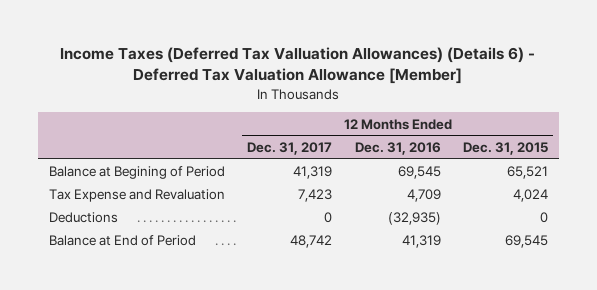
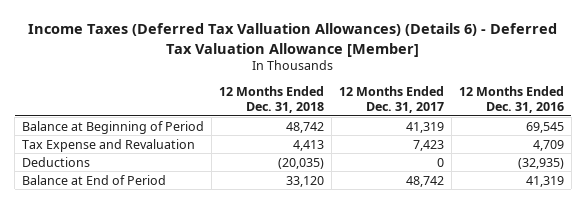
- | 12 Months Ended Dec. 31, 2017 | 12 Months Ended Dec. 31, 2016 | 12 Months Ended Dec. 31, 2015
+ | 12 Months Ended Dec. 31, 2018 | 12 Months Ended Dec. 31, 2017 | 12 Months Ended Dec. 31, 2016
- Balance at Begining of Period | 41,319 | 69,545 | 65,521
+ Balance at Beginning of Period | 48,742 | 41,319 | 69,545

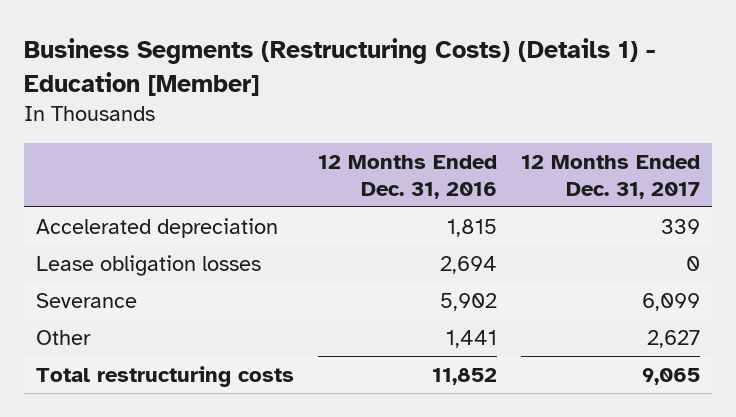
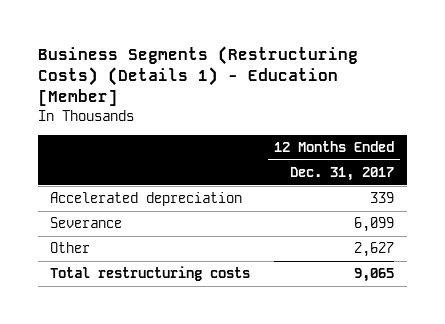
- | 12 Months Ended Dec. 31, 2016 | 12 Months Ended Dec. 31, 2017
+ | 12 Months Ended Dec. 31, 2017
- Lease obligation losses | 2,694 | 0

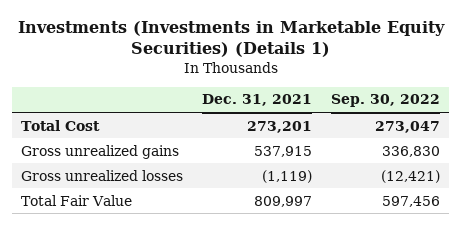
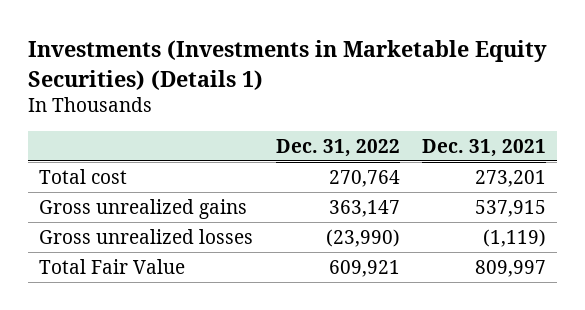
- | Dec. 31, 2021 | Sep. 30, 2022
+ | Dec. 31, 2022 | Dec. 31, 2021
- Total Cost | 273,201 | 273,047
+ Total cost | 270,764 | 273,201

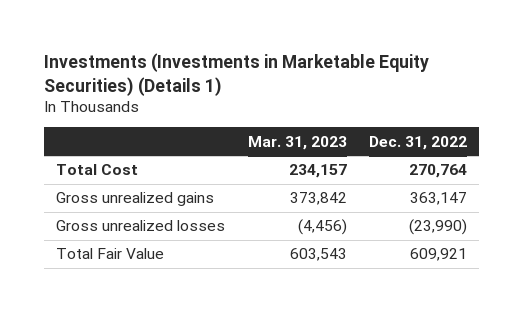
- | Dec. 31, 2022 | Dec. 31, 2021
+ | Mar. 31, 2023 | Dec. 31, 2022
- Total cost | 270,764 | 273,201
+ Total Cost | 234,157 | 270,764

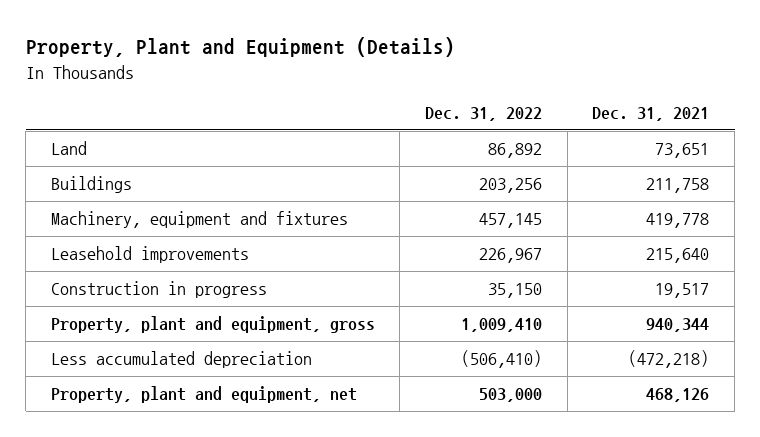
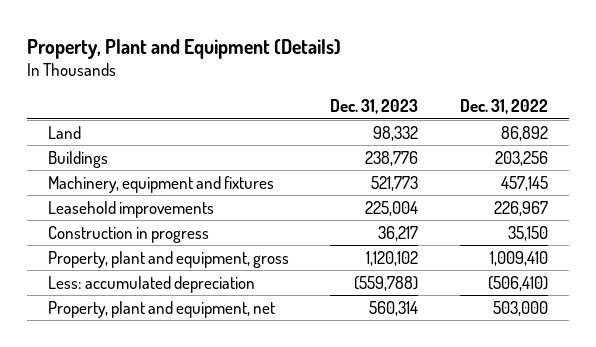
- | Dec. 31, 2022 | Dec. 31, 2021
+ | Dec. 31, 2023 | Dec. 31, 2022
- Less accumulated depreciation | (506,410) | (472,218)
+ Less: accumulated depreciation | (559,788) | (506,410)

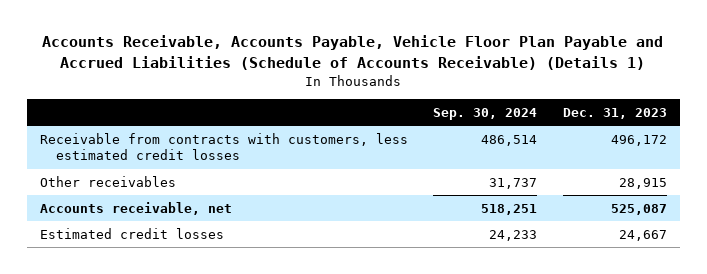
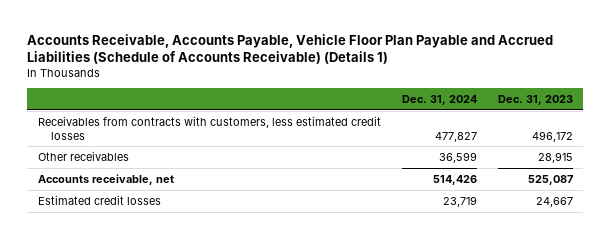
- | Sep. 30, 2024 | Dec. 31, 2023
+ | Dec. 31, 2024 | Dec. 31, 2023
- Receivable from contracts with customers, less estimated credit losses | 486,514 | 496,172
+ Receivables from contracts with customers, less estimated credit losses | 477,827 | 496,172

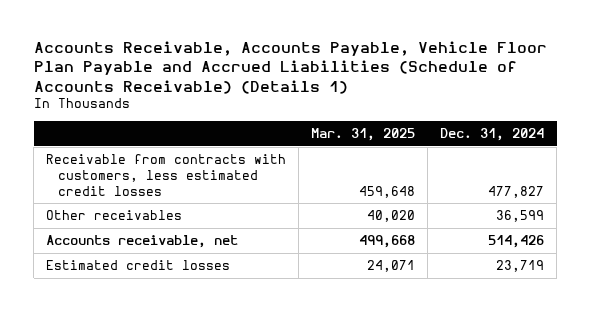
- | Dec. 31, 2024 | Dec. 31, 2023
+ | Mar. 31, 2025 | Dec. 31, 2024
- Receivables from contracts with customers, less estimated credit losses | 477,827 | 496,172
+ Receivable from contracts with customers, less estimated credit losses | 459,648 | 477,827

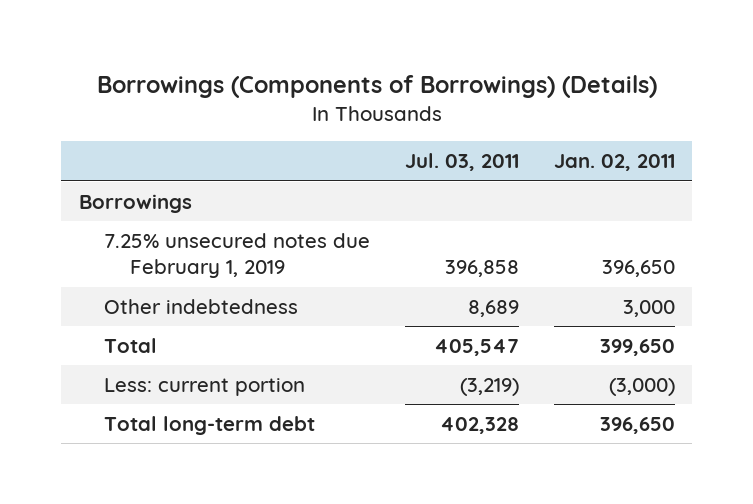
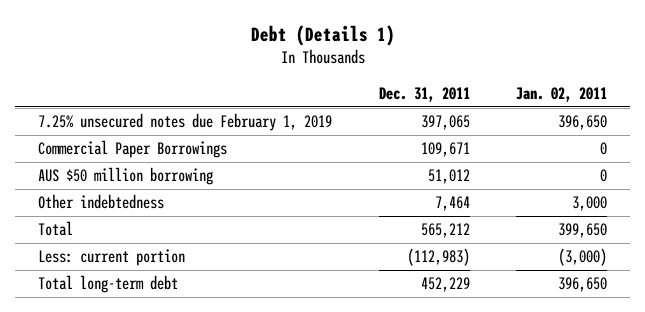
- Borrowings (Components of Borrowings) (Details)
+ Debt (Details 1)
- | Jul. 03, 2011 | Jan. 02, 2011
+ | Dec. 31, 2011 | Jan. 02, 2011
- Borrowings
+ Commercial Paper Borrowings | 109,671 | 0
+ AUS $50 million borrowing | 51,012 | 0

